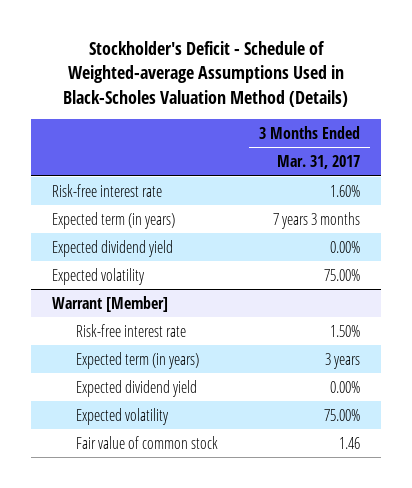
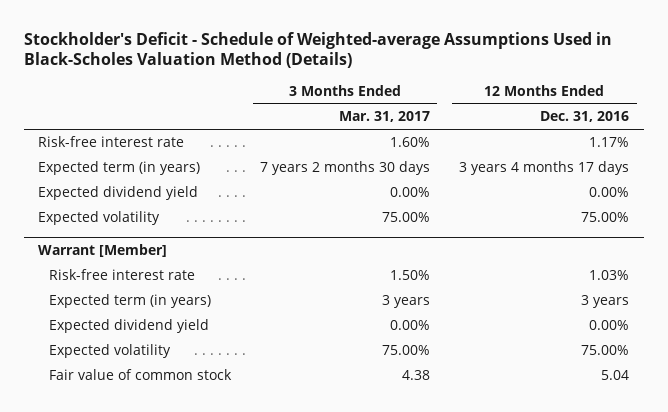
- | 3 Months Ended Mar. 31, 2017
+ | 3 Months Ended Mar. 31, 2017 | 12 Months Ended Dec. 31, 2016
- Expected term (in years) | 7 years 3 months
+ Expected term (in years) | 7 years 2 months 30 days | 3 years 4 months 17 days
@ Warrant [Member]
- Fair value of common stock | 1.46
+ Fair value of common stock | 4.38 | 5.04

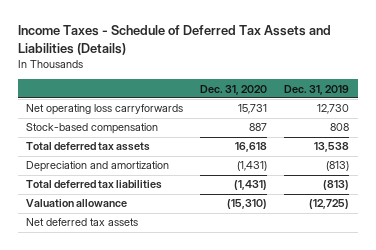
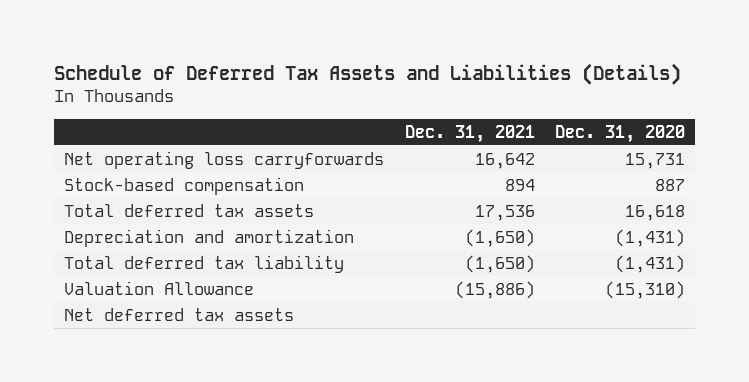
- Income Taxes - Schedule of Deferred Tax Assets and Liabilities (Details)
+ Schedule of Deferred Tax Assets and Liabilities (Details)
- | Dec. 31, 2020 | Dec. 31, 2019
+ | Dec. 31, 2021 | Dec. 31, 2020
- Total deferred tax liabilities | (1,431) | (813)
- Valuation allowance | (15,310) | (12,725)
+ Total deferred tax liability | (1,650) | (1,431)
+ Valuation Allowance | (15,886) | (15,310)

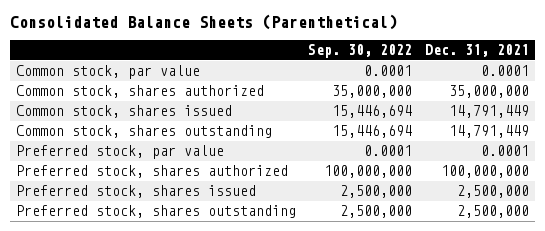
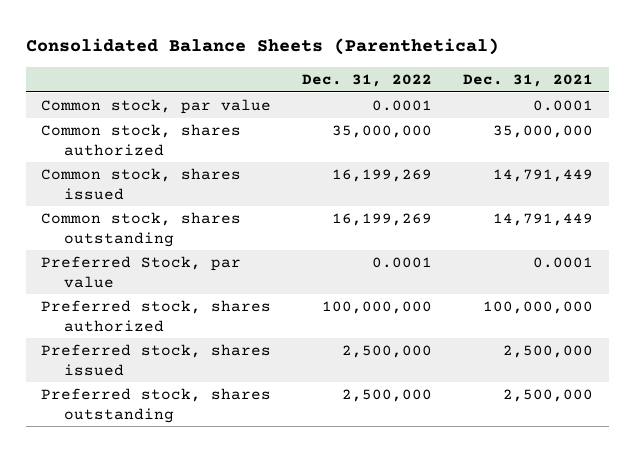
- | Sep. 30, 2022 | Dec. 31, 2021
+ | Dec. 31, 2022 | Dec. 31, 2021
- Preferred stock, par value | 0.0001 | 0.0001
+ Preferred Stock, par value | 0.0001 | 0.0001

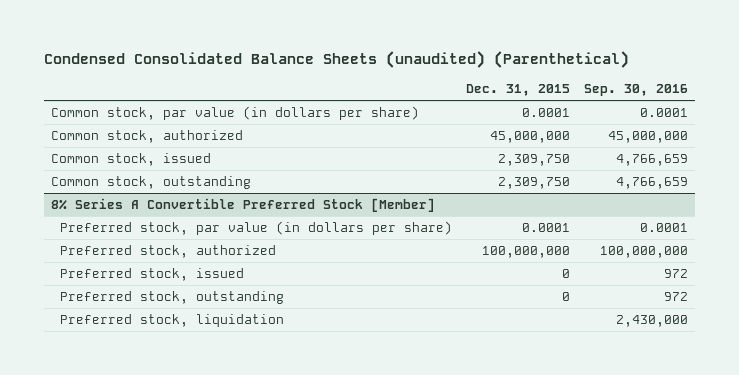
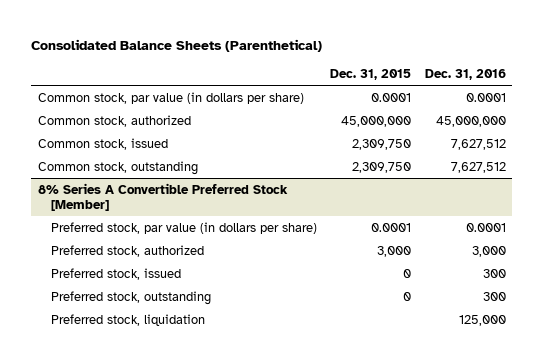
- Condensed Consolidated Balance Sheets (unaudited) (Parenthetical)
+ Consolidated Balance Sheets (Parenthetical)
- | Dec. 31, 2015 | Sep. 30, 2016
+ | Dec. 31, 2015 | Dec. 31, 2016
@ 8% Series A Convertible Preferred Stock [Member]
- Preferred stock, authorized | 100,000,000 | 100,000,000
+ Preferred stock, authorized | 3,000 | 3,000

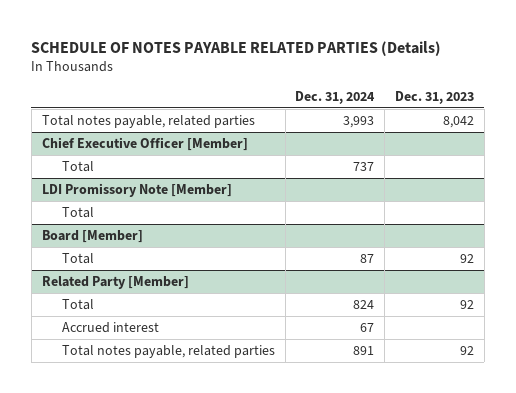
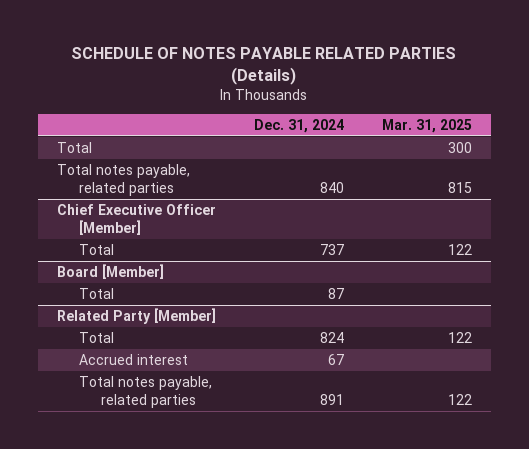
- | Dec. 31, 2024 | Dec. 31, 2023
+ | Dec. 31, 2024 | Mar. 31, 2025
- Total notes payable, related parties | 3,993 | 8,042
+ Total | | 300
+ Total notes payable, related parties | 840 | 815
- LDI Promissory Note [Member]
- Total

